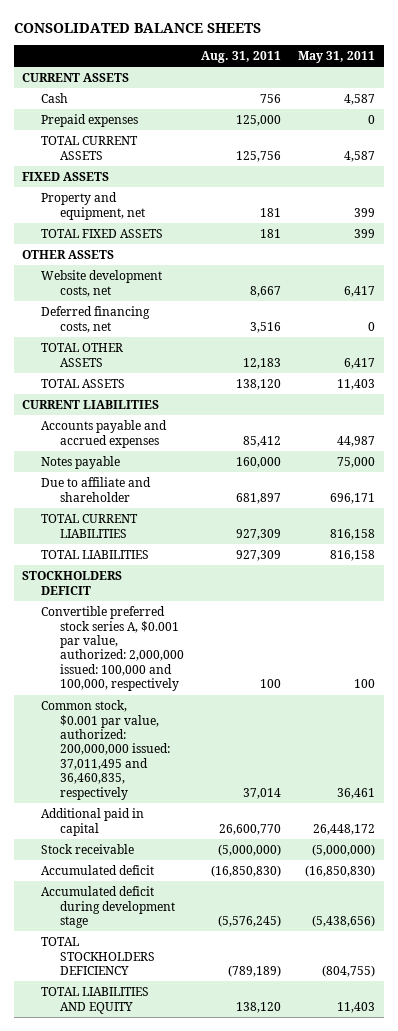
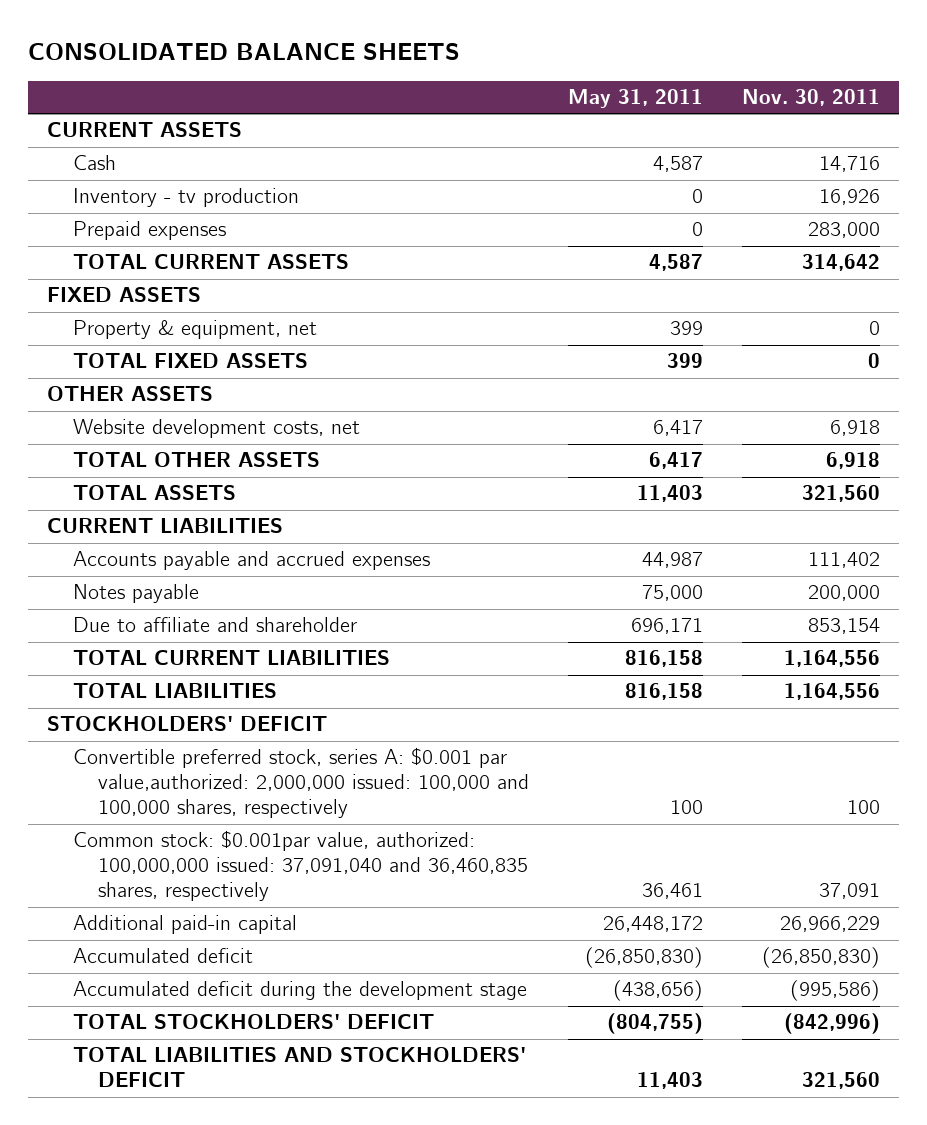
- | Aug. 31, 2011 | May 31, 2011
+ | May 31, 2011 | Nov. 30, 2011
+ Inventory - tv production | 0 | 16,926
- Property and equipment, net | 181 | 399
+ Property & equipment, net | 399 | 0
- Deferred financing costs, net | 3,516 | 0
- STOCKHOLDERS DEFICIT
- Convertible preferred stock series A, $0.001 par value, authorized: 2,000,000 issued: 100,000 and 100,000, respectively | 100 | 100
- Common stock, $0.001 par value, authorized: 200,000,000 issued: 37,011,495 and 36,460,835, respectively | 37,014 | 36,461
- Additional paid in capital | 26,600,770 | 26,448,172
- Stock receivable | (5,000,000) | (5,000,000)
- Accumulated deficit | (16,850,830) | (16,850,830)
- Accumulated deficit during development stage | (5,576,245) | (5,438,656)
- TOTAL STOCKHOLDERS DEFICIENCY | (789,189) | (804,755)
- TOTAL LIABILITIES AND EQUITY | 138,120 | 11,403
+ STOCKHOLDERS' DEFICIT
+ Convertible preferred stock, series A: $0.001 par value,authorized: 2,000,000 issued: 100,000 and 100,000 shares, respectively | 100 | 100
+ Common stock: $0.001par value, authorized: 100,000,000 issued: 37,091,040 and 36,460,835 shares, respectively | 36,461 | 37,091
+ Additional paid-in capital | 26,448,172 | 26,966,229
+ Accumulated deficit | (26,850,830) | (26,850,830)
+ Accumulated deficit during the development stage | (438,656) | (995,586)
+ TOTAL STOCKHOLDERS' DEFICIT | (804,755) | (842,996)
+ TOTAL LIABILITIES AND STOCKHOLDERS' DEFICIT | 11,403 | 321,560

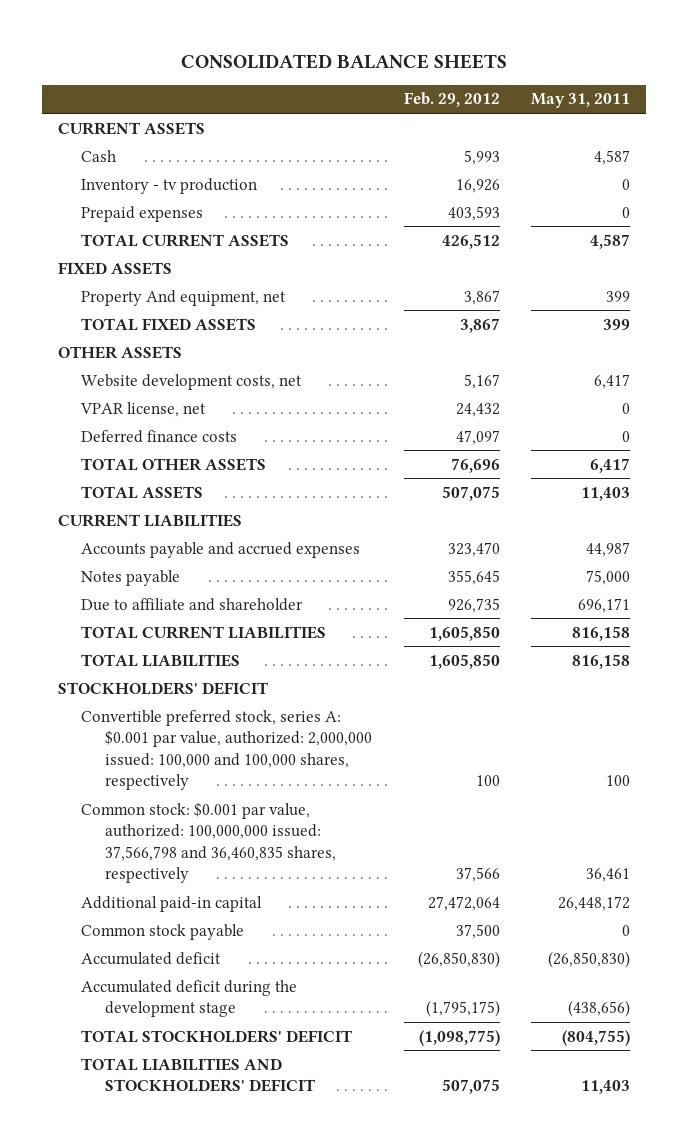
- | May 31, 2011 | Nov. 30, 2011
+ | Feb. 29, 2012 | May 31, 2011
- Property & equipment, net | 399 | 0
+ Property And equipment, net | 3,867 | 399
+ VPAR license, net | 24,432 | 0
+ Deferred finance costs | 47,097 | 0
- Convertible preferred stock, series A: $0.001 par value,authorized: 2,000,000 issued: 100,000 and 100,000 shares, respectively | 100 | 100
- Common stock: $0.001par value, authorized: 100,000,000 issued: 37,091,040 and 36,460,835 shares, respectively | 36,461 | 37,091
+ Convertible preferred stock, series A: $0.001 par value, authorized: 2,000,000 issued: 100,000 and 100,000 shares, respectively | 100 | 100
+ Common stock: $0.001 par value, authorized: 100,000,000 issued: 37,566,798 and 36,460,835 shares, respectively | 37,566 | 36,461
+ Common stock payable | 37,500 | 0

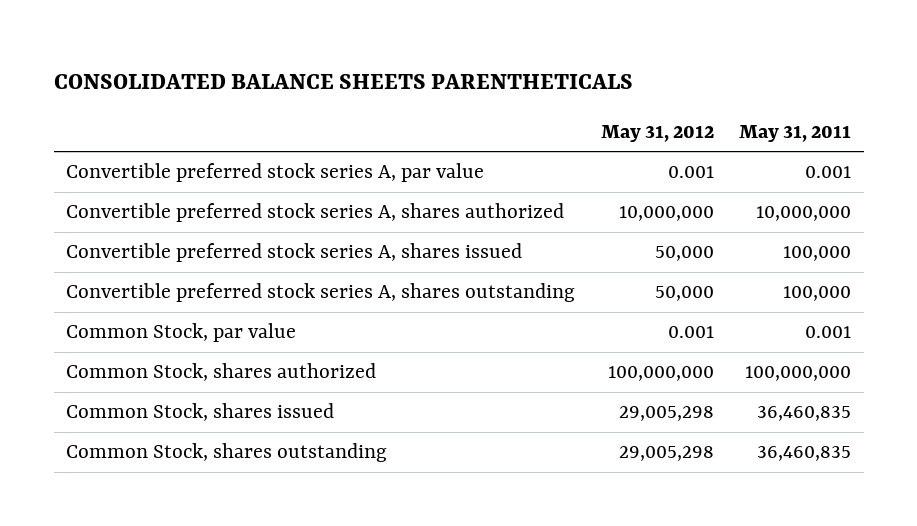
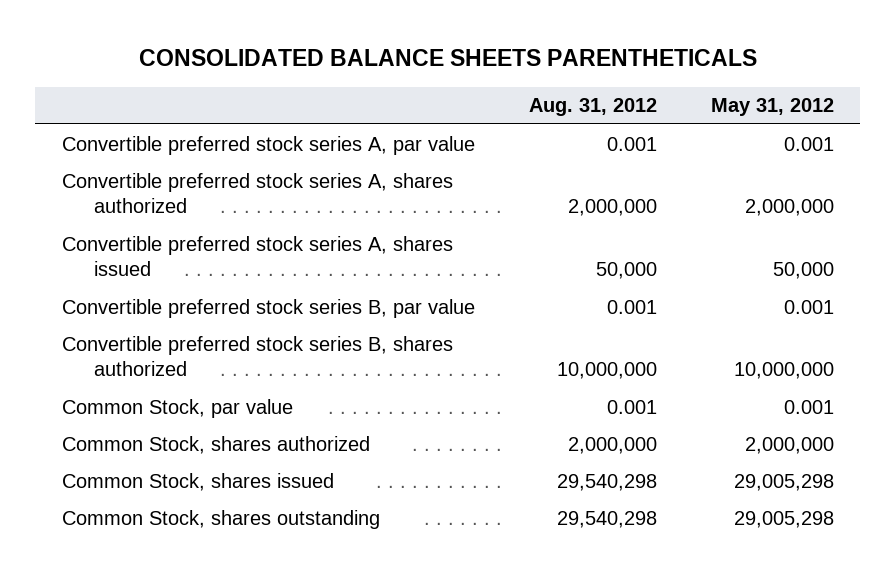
- | May 31, 2012 | May 31, 2011
+ | Aug. 31, 2012 | May 31, 2012
- Convertible preferred stock series A, shares authorized | 10,000,000 | 10,000,000
+ Convertible preferred stock series A, shares authorized | 2,000,000 | 2,000,000
- Convertible preferred stock series A, shares outstanding | 50,000 | 100,000
+ Convertible preferred stock series B, par value | 0.001 | 0.001
+ Convertible preferred stock series B, shares authorized | 10,000,000 | 10,000,000
- Common Stock, shares authorized | 100,000,000 | 100,000,000
+ Common Stock, shares authorized | 2,000,000 | 2,000,000

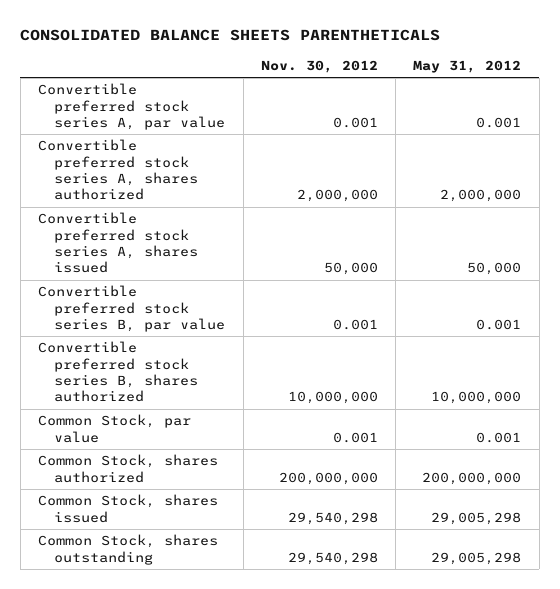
- | Aug. 31, 2012 | May 31, 2012
+ | Nov. 30, 2012 | May 31, 2012
- Common Stock, shares authorized | 2,000,000 | 2,000,000
+ Common Stock, shares authorized | 200,000,000 | 200,000,000

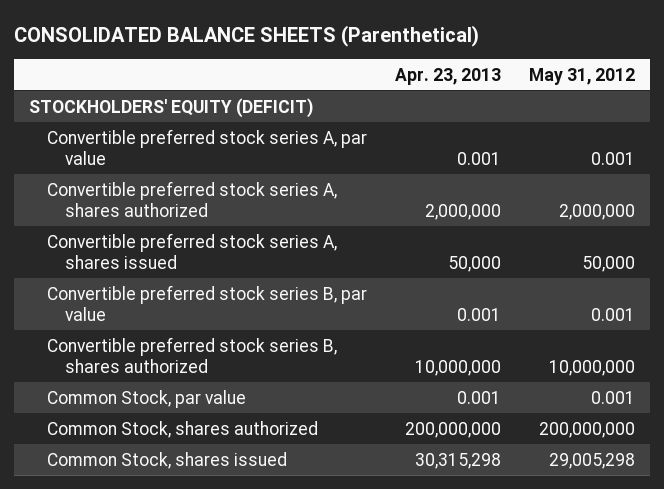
- CONSOLIDATED BALANCE SHEETS PARENTHETICALS
+ CONSOLIDATED BALANCE SHEETS (Parenthetical)
- | Nov. 30, 2012 | May 31, 2012
+ | Apr. 23, 2013 | May 31, 2012
+ STOCKHOLDERS' EQUITY (DEFICIT)
- Common Stock, shares outstanding | 29,540,298 | 29,005,298

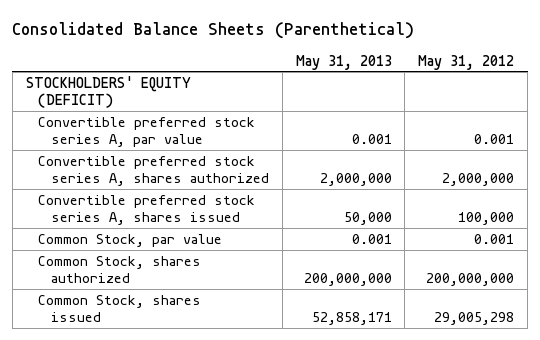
- CONSOLIDATED BALANCE SHEETS (Parenthetical)
+ Consolidated Balance Sheets (Parenthetical)
- | Apr. 23, 2013 | May 31, 2012
+ | May 31, 2013 | May 31, 2012
- Convertible preferred stock series A, shares issued | 50,000 | 50,000
- Convertible preferred stock series B, par value | 0.001 | 0.001
- Convertible preferred stock series B, shares authorized | 10,000,000 | 10,000,000
+ Convertible preferred stock series A, shares issued | 50,000 | 100,000

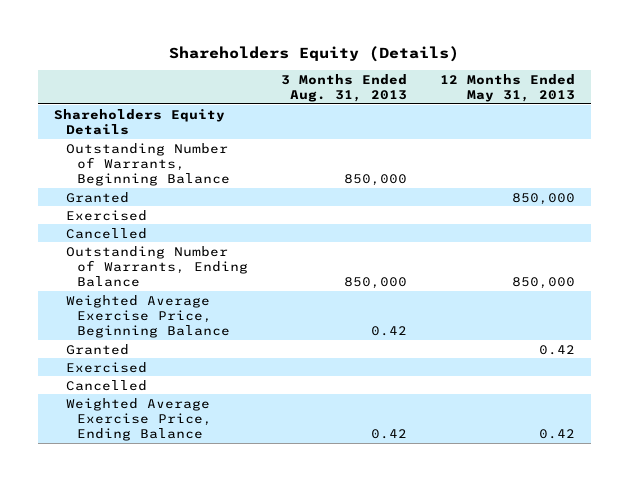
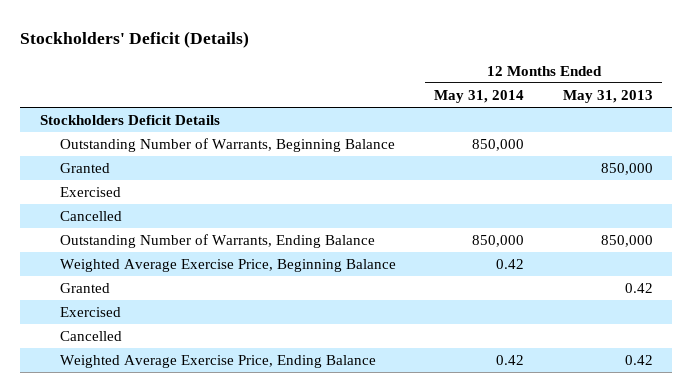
- Shareholders Equity (Details)
+ Stockholders' Deficit (Details)
- | 3 Months Ended Aug. 31, 2013 | 12 Months Ended May 31, 2013
+ | 12 Months Ended May 31, 2014 | 12 Months Ended May 31, 2013
- Shareholders Equity Details
+ Stockholders Deficit Details

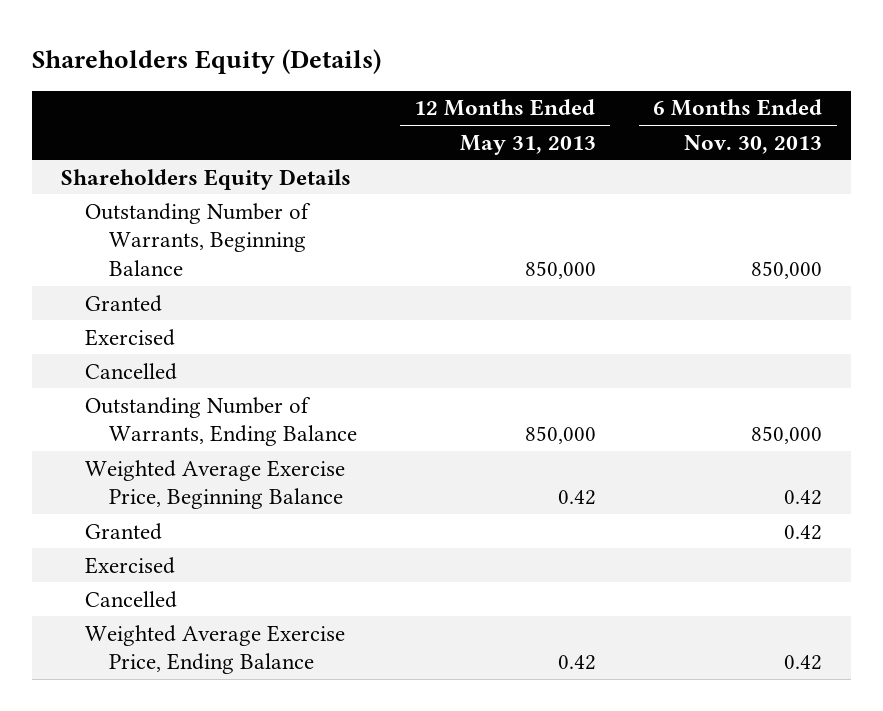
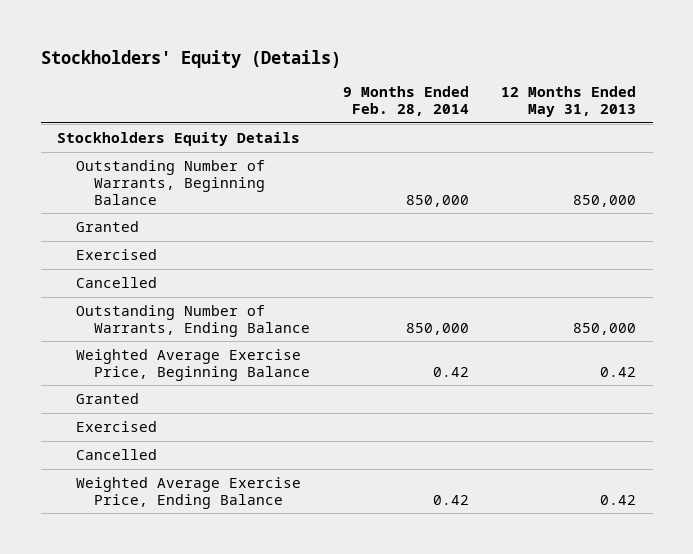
- Shareholders Equity (Details)
+ Stockholders' Equity (Details)
- | 12 Months Ended May 31, 2013 | 6 Months Ended Nov. 30, 2013
+ | 9 Months Ended Feb. 28, 2014 | 12 Months Ended May 31, 2013
- Shareholders Equity Details
+ Stockholders Equity Details

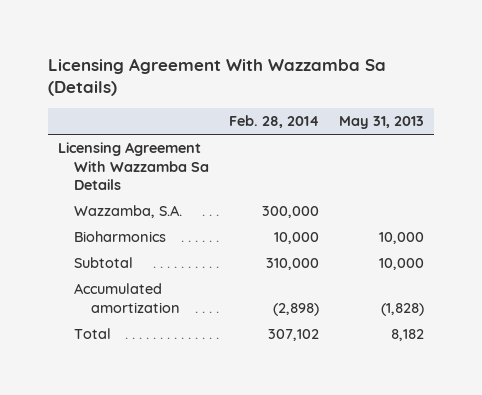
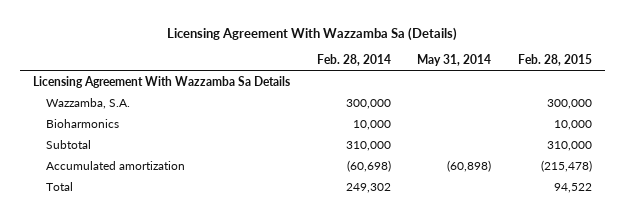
- | Feb. 28, 2014 | May 31, 2013
+ | Feb. 28, 2014 | May 31, 2014 | Feb. 28, 2015
- Accumulated amortization | (2,898) | (1,828)
- Total | 307,102 | 8,182
+ Accumulated amortization | (60,698) | (60,898) | (215,478)
+ Total | 249,302 | | 94,522

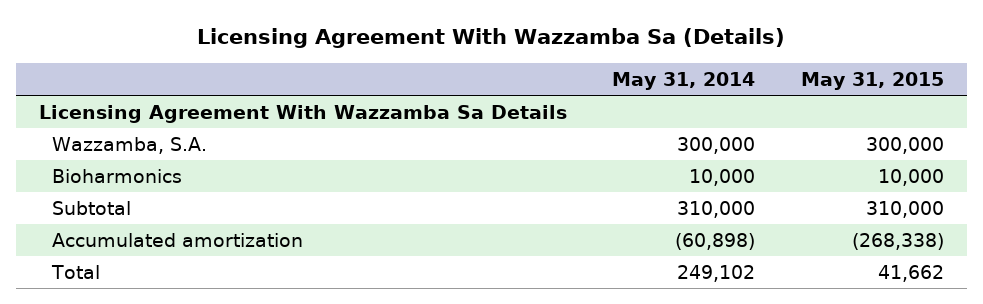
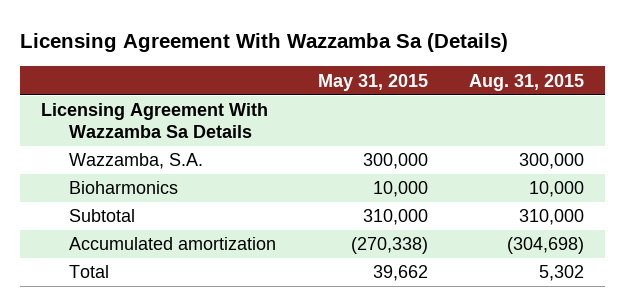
- | May 31, 2014 | May 31, 2015
+ | May 31, 2015 | Aug. 31, 2015
- Accumulated amortization | (60,898) | (268,338)
- Total | 249,102 | 41,662
+ Accumulated amortization | (270,338) | (304,698)
+ Total | 39,662 | 5,302

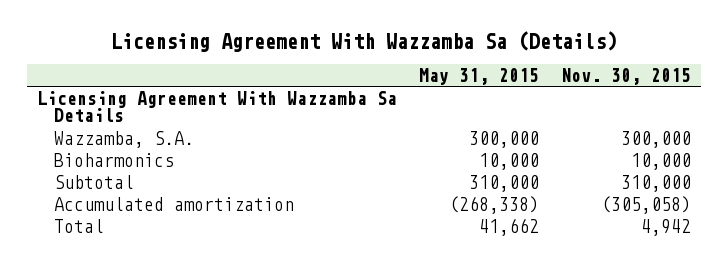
- | May 31, 2015 | Aug. 31, 2015
+ | May 31, 2015 | Nov. 30, 2015
- Accumulated amortization | (270,338) | (304,698)
- Total | 39,662 | 5,302
+ Accumulated amortization | (268,338) | (305,058)
+ Total | 41,662 | 4,942

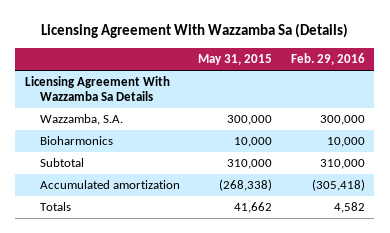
- | May 31, 2015 | Nov. 30, 2015
+ | May 31, 2015 | Feb. 29, 2016
- Total | 41,662 | 4,942
+ Totals | 41,662 | 4,582

